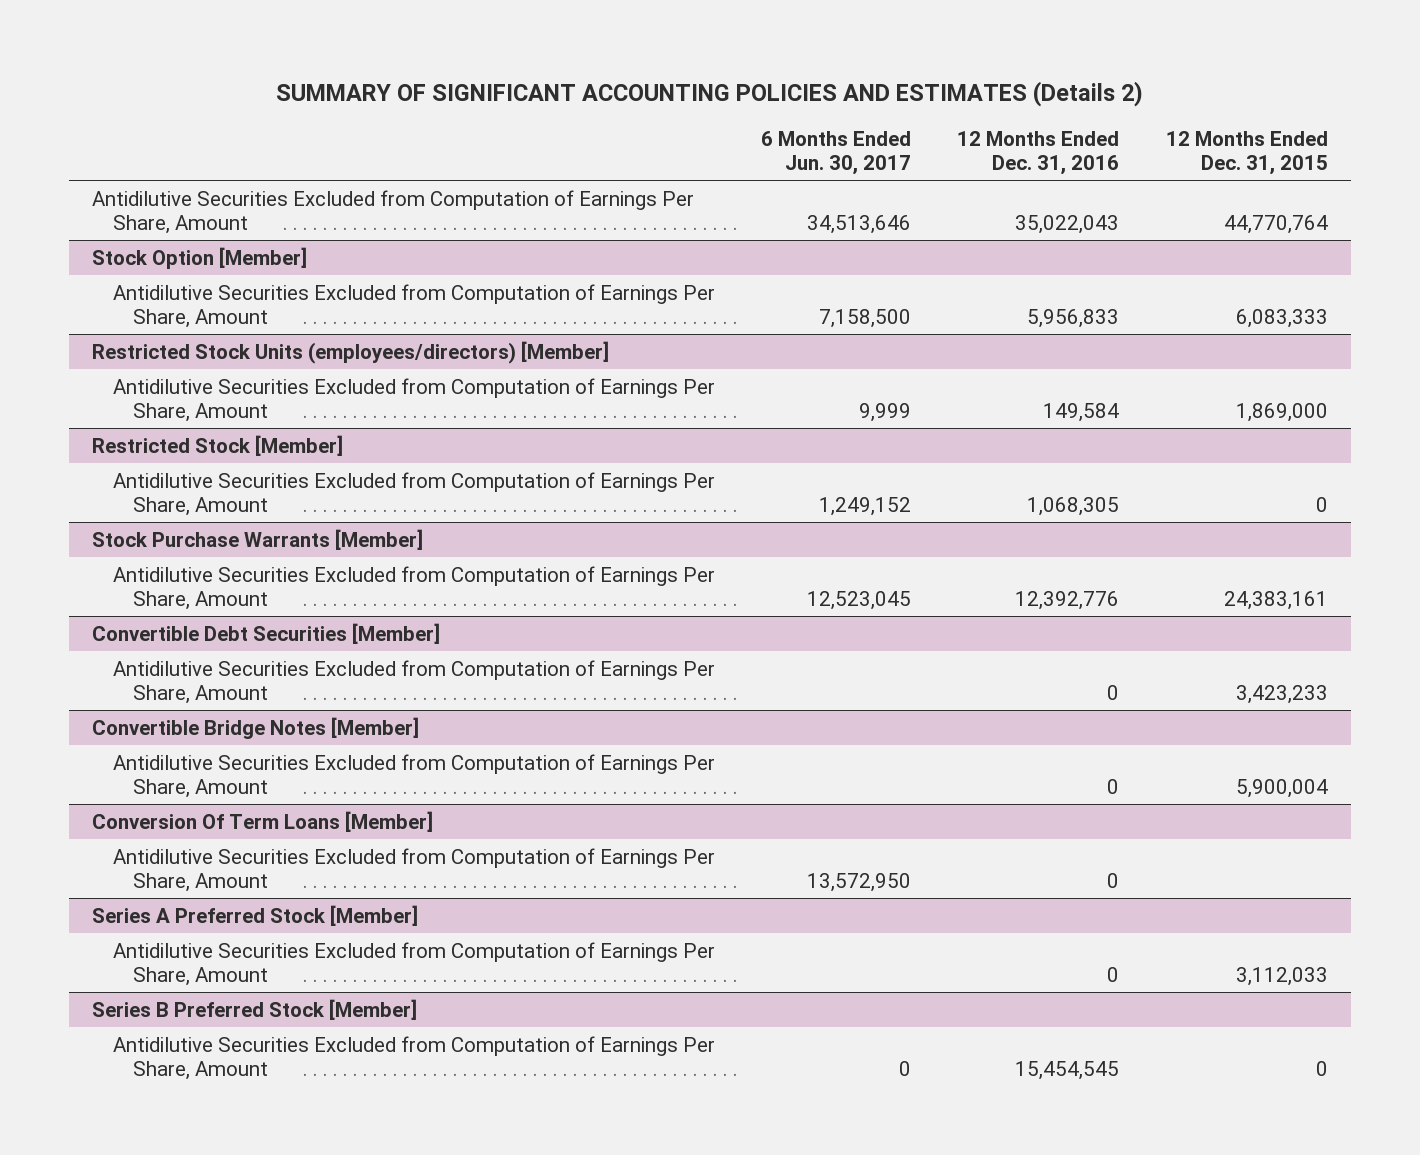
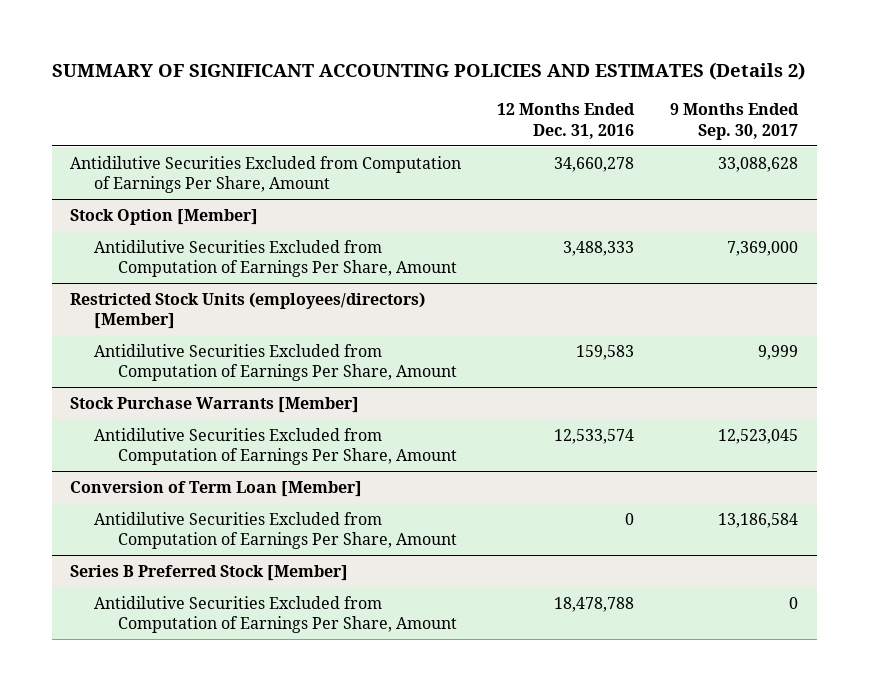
- | 6 Months Ended Jun. 30, 2017 | 12 Months Ended Dec. 31, 2016 | 12 Months Ended Dec. 31, 2015
+ | 12 Months Ended Dec. 31, 2016 | 9 Months Ended Sep. 30, 2017
- Antidilutive Securities Excluded from Computation of Earnings Per Share, Amount | 34,513,646 | 35,022,043 | 44,770,764
+ Antidilutive Securities Excluded from Computation of Earnings Per Share, Amount | 34,660,278 | 33,088,628
@ Stock Option [Member]
- Antidilutive Securities Excluded from Computation of Earnings Per Share, Amount | 7,158,500 | 5,956,833 | 6,083,333
+ Antidilutive Securities Excluded from Computation of Earnings Per Share, Amount | 3,488,333 | 7,369,000
@ Restricted Stock Units (employees/directors) [Member]
- Antidilutive Securities Excluded from Computation of Earnings Per Share, Amount | 9,999 | 149,584 | 1,869,000
- Restricted Stock [Member]
- Antidilutive Securities Excluded from Computation of Earnings Per Share, Amount | 1,249,152 | 1,068,305 | 0
@ Restricted Stock Units (employees/directors) [Member]
+ Antidilutive Securities Excluded from Computation of Earnings Per Share, Amount | 159,583 | 9,999
@ Stock Purchase Warrants [Member]
- Antidilutive Securities Excluded from Computation of Earnings Per Share, Amount | 12,523,045 | 12,392,776 | 24,383,161
- Convertible Debt Securities [Member]
- Antidilutive Securities Excluded from Computation of Earnings Per Share, Amount | | 0 | 3,423,233
- Convertible Bridge Notes [Member]
- Antidilutive Securities Excluded from Computation of Earnings Per Share, Amount | | 0 | 5,900,004
- Conversion Of Term Loans [Member]
- Antidilutive Securities Excluded from Computation of Earnings Per Share, Amount | 13,572,950 | 0 |
- Series A Preferred Stock [Member]
@ Stock Purchase Warrants [Member]
+ Antidilutive Securities Excluded from Computation of Earnings Per Share, Amount | 12,533,574 | 12,523,045
+ Conversion of Term Loan [Member]
@ Series B Preferred Stock [Member]
- Antidilutive Securities Excluded from Computation of Earnings Per Share, Amount | 0 | 15,454,545 | 0
+ Antidilutive Securities Excluded from Computation of Earnings Per Share, Amount | 18,478,788 | 0

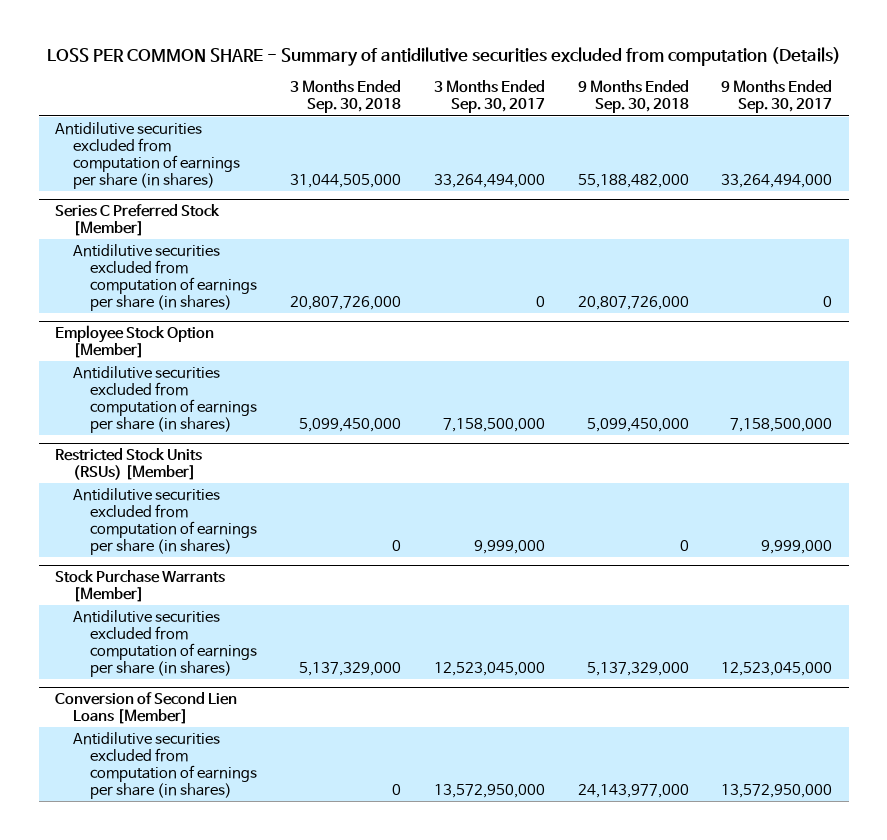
- SUMMARY OF SIGNIFICANT ACCOUNTING POLICIES AND ESTIMATES (Details 2)
+ LOSS PER COMMON SHARE - Summary of antidilutive securities excluded from computation (Details)
- | 12 Months Ended Dec. 31, 2016 | 9 Months Ended Sep. 30, 2017
+ | 3 Months Ended Sep. 30, 2018 | 3 Months Ended Sep. 30, 2017 | 9 Months Ended Sep. 30, 2018 | 9 Months Ended Sep. 30, 2017
- Antidilutive Securities Excluded from Computation of Earnings Per Share, Amount | 34,660,278 | 33,088,628
- Stock Option [Member]
- Antidilutive Securities Excluded from Computation of Earnings Per Share, Amount | 3,488,333 | 7,369,000
- Restricted Stock Units (employees/directors) [Member]
- Antidilutive Securities Excluded from Computation of Earnings Per Share, Amount | 159,583 | 9,999
+ Antidilutive securities excluded from computation of earnings per share (in shares) | 31,044,505,000 | 33,264,494,000 | 55,188,482,000 | 33,264,494,000
+ Series C Preferred Stock [Member]
+ Antidilutive securities excluded from computation of earnings per share (in shares) | 20,807,726,000 | 0 | 20,807,726,000 | 0
+ Employee Stock Option [Member]
+ Antidilutive securities excluded from computation of earnings per share (in shares) | 5,099,450,000 | 7,158,500,000 | 5,099,450,000 | 7,158,500,000
+ Restricted Stock Units (RSUs) [Member]
+ Antidilutive securities excluded from computation of earnings per share (in shares) | 0 | 9,999,000 | 0 | 9,999,000
@ Stock Purchase Warrants [Member]
- Antidilutive Securities Excluded from Computation of Earnings Per Share, Amount | 12,533,574 | 12,523,045
- Conversion of Term Loan [Member]
- Antidilutive Securities Excluded from Computation of Earnings Per Share, Amount | 0 | 13,186,584
- Series B Preferred Stock [Member]
- Antidilutive Securities Excluded from Computation of Earnings Per Share, Amount | 18,478,788 | 0
@ Stock Purchase Warrants [Member]
+ Antidilutive securities excluded from computation of earnings per share (in shares) | 5,137,329,000 | 12,523,045,000 | 5,137,329,000 | 12,523,045,000
+ Conversion of Second Lien Loans [Member]
+ Antidilutive securities excluded from computation of earnings per share (in shares) | 0 | 13,572,950,000 | 24,143,977,000 | 13,572,950,000

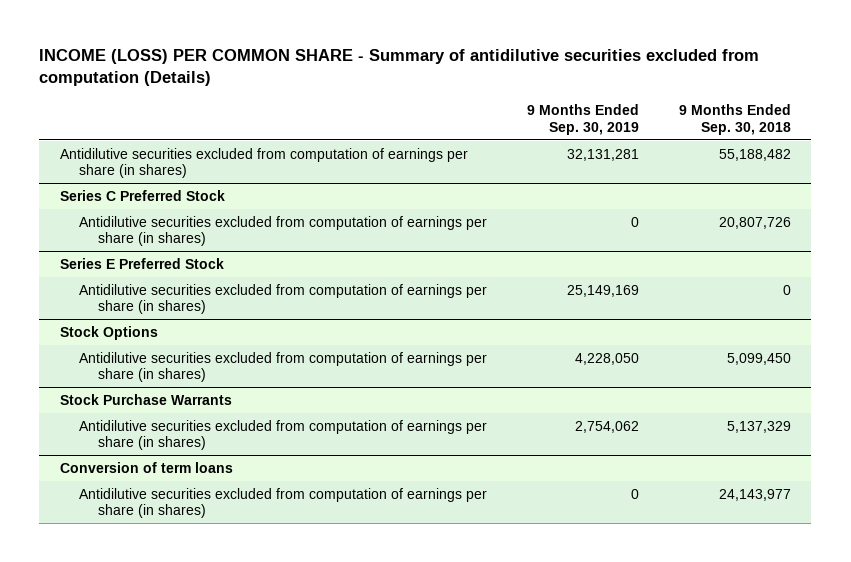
- LOSS PER COMMON SHARE - Summary of antidilutive securities excluded from computation (Details)
+ INCOME (LOSS) PER COMMON SHARE - Summary of antidilutive securities excluded from computation (Details)
- | 3 Months Ended Sep. 30, 2018 | 3 Months Ended Sep. 30, 2017 | 9 Months Ended Sep. 30, 2018 | 9 Months Ended Sep. 30, 2017
+ | 9 Months Ended Sep. 30, 2019 | 9 Months Ended Sep. 30, 2018
- Antidilutive securities excluded from computation of earnings per share (in shares) | 31,044,505,000 | 33,264,494,000 | 55,188,482,000 | 33,264,494,000
- Series C Preferred Stock [Member]
- Antidilutive securities excluded from computation of earnings per share (in shares) | 20,807,726,000 | 0 | 20,807,726,000 | 0
- Employee Stock Option [Member]
- Antidilutive securities excluded from computation of earnings per share (in shares) | 5,099,450,000 | 7,158,500,000 | 5,099,450,000 | 7,158,500,000
- Restricted Stock Units (RSUs) [Member]
+ Antidilutive securities excluded from computation of earnings per share (in shares) | 32,131,281 | 55,188,482
+ Series C Preferred Stock
+ Antidilutive securities excluded from computation of earnings per share (in shares) | 0 | 20,807,726
+ Series E Preferred Stock
- Stock Purchase Warrants [Member]
- Antidilutive securities excluded from computation of earnings per share (in shares) | 5,137,329,000 | 12,523,045,000 | 5,137,329,000 | 12,523,045,000
- Conversion of Second Lien Loans [Member]
- Antidilutive securities excluded from computation of earnings per share (in shares) | 0 | 13,572,950,000 | 24,143,977,000 | 13,572,950,000
+ Stock Options
+ Antidilutive securities excluded from computation of earnings per share (in shares) | 4,228,050 | 5,099,450
+ Stock Purchase Warrants
+ Antidilutive securities excluded from computation of earnings per share (in shares) | 2,754,062 | 5,137,329
+ Conversion of term loans
+ Antidilutive securities excluded from computation of earnings per share (in shares) | 0 | 24,143,977

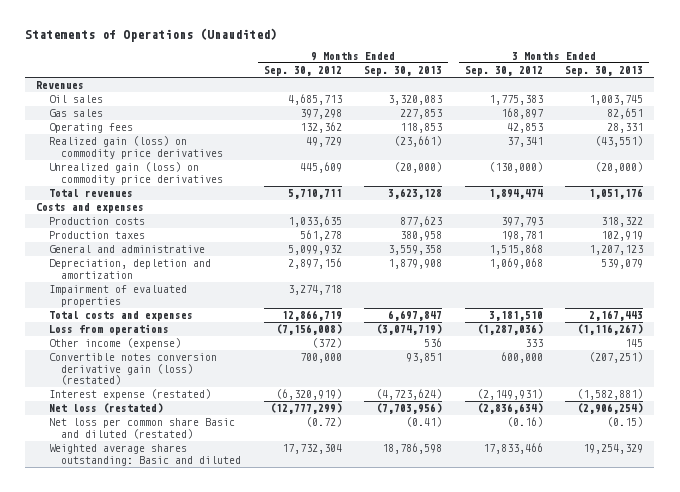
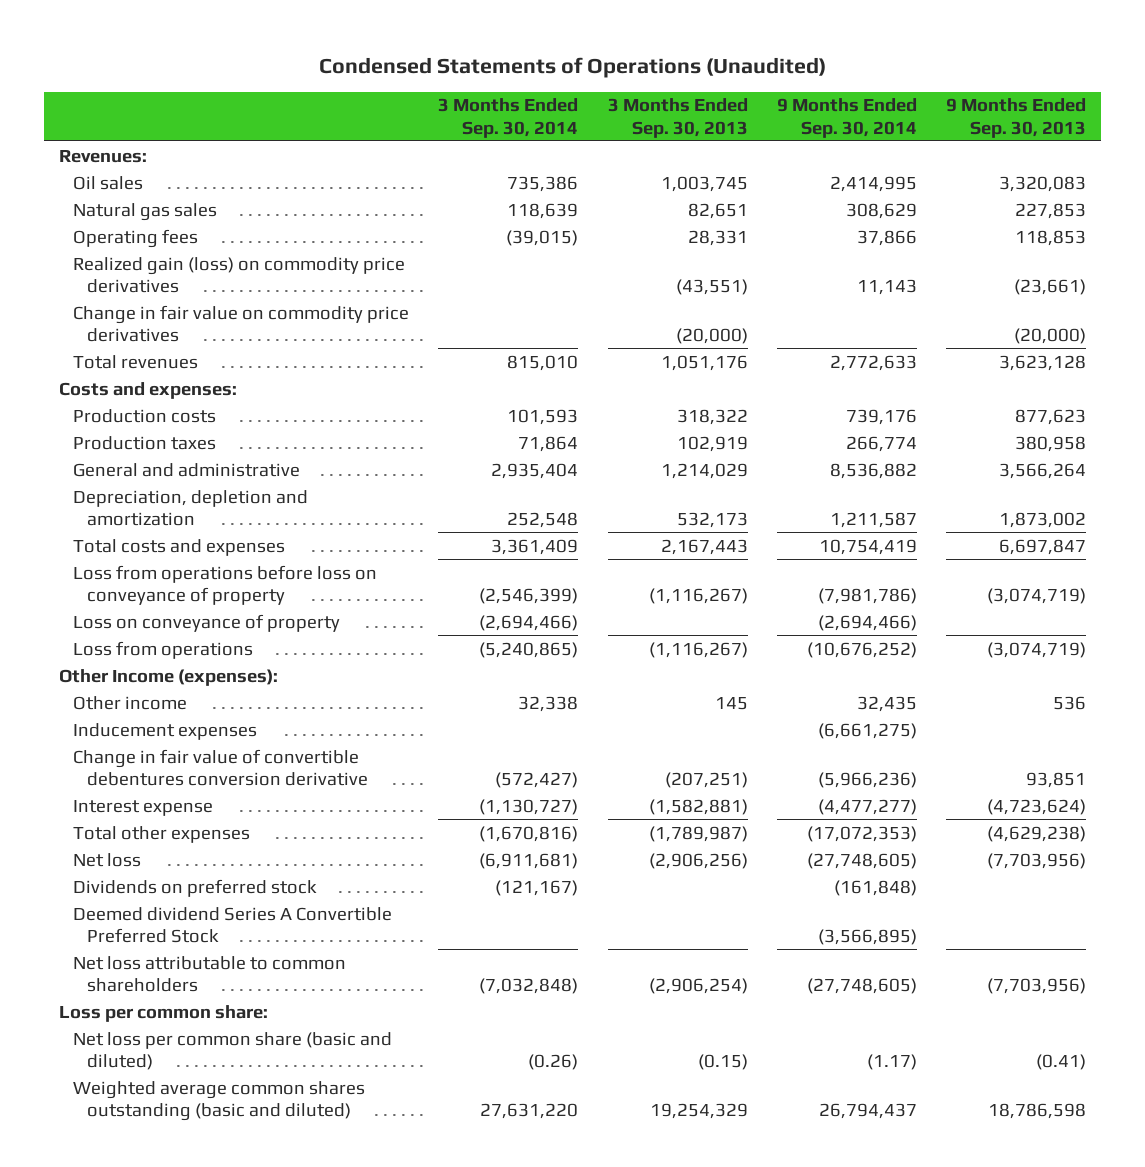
- Statements of Operations (Unaudited)
+ Condensed Statements of Operations (Unaudited)
- | 9 Months Ended Sep. 30, 2012 | 9 Months Ended Sep. 30, 2013 | 3 Months Ended Sep. 30, 2012 | 3 Months Ended Sep. 30, 2013
+ | 3 Months Ended Sep. 30, 2014 | 3 Months Ended Sep. 30, 2013 | 9 Months Ended Sep. 30, 2014 | 9 Months Ended Sep. 30, 2013
- Revenues
+ Revenues:
- Gas sales | 397,298 | 227,853 | 168,897 | 82,651
+ Natural gas sales | 118,639 | 82,651 | 308,629 | 227,853
- Unrealized gain (loss) on commodity price derivatives | 445,609 | (20,000) | (130,000) | (20,000)
+ Change in fair value on commodity price derivatives | | (20,000) | | (20,000)
- Costs and expenses
+ Costs and expenses:
- General and administrative | 5,099,932 | 3,559,358 | 1,515,868 | 1,207,123
- Depreciation, depletion and amortization | 2,897,156 | 1,879,908 | 1,069,068 | 539,079
- Impairment of evaluated properties | 3,274,718 | | |
+ General and administrative | 2,935,404 | 1,214,029 | 8,536,882 | 3,566,264
+ Depreciation, depletion and amortization | 252,548 | 532,173 | 1,211,587 | 1,873,002
+ Loss from operations before loss on conveyance of property | (2,546,399) | (1,116,267) | (7,981,786) | (3,074,719)
+ Loss on conveyance of property | (2,694,466) | | (2,694,466) |
- Other income (expense) | (372) | 536 | 333 | 145
- Convertible notes conversion derivative gain (loss) (restated) | 700,000 | 93,851 | 600,000 | (207,251)
- Interest expense (restated) | (6,320,919) | (4,723,624) | (2,149,931) | (1,582,881)
- Net loss (restated) | (12,777,299) | (7,703,956) | (2,836,634) | (2,906,254)
- Net loss per common share Basic and diluted (restated) | (0.72) | (0.41) | (0.16) | (0.15)
- Weighted average shares outstanding: Basic and diluted | 17,732,304 | 18,786,598 | 17,833,466 | 19,254,329
+ Other Income (expenses):
+ Other income | 32,338 | 145 | 32,435 | 536
+ Inducement expenses | | | (6,661,275) |
+ Change in fair value of convertible debentures conversion derivative | (572,427) | (207,251) | (5,966,236) | 93,851
+ Interest expense | (1,130,727) | (1,582,881) | (4,477,277) | (4,723,624)
+ Total other expenses | (1,670,816) | (1,789,987) | (17,072,353) | (4,629,238)
+ Net loss | (6,911,681) | (2,906,256) | (27,748,605) | (7,703,956)
+ Dividends on preferred stock | (121,167) | | (161,848) |
+ Deemed dividend Series A Convertible Preferred Stock | | | (3,566,895) |
+ Net loss attributable to common shareholders | (7,032,848) | (2,906,254) | (27,748,605) | (7,703,956)
+ Loss per common share:
+ Net loss per common share (basic and diluted) | (0.26) | (0.15) | (1.17) | (0.41)
+ Weighted average common shares outstanding (basic and diluted) | 27,631,220 | 19,254,329 | 26,794,437 | 18,786,598

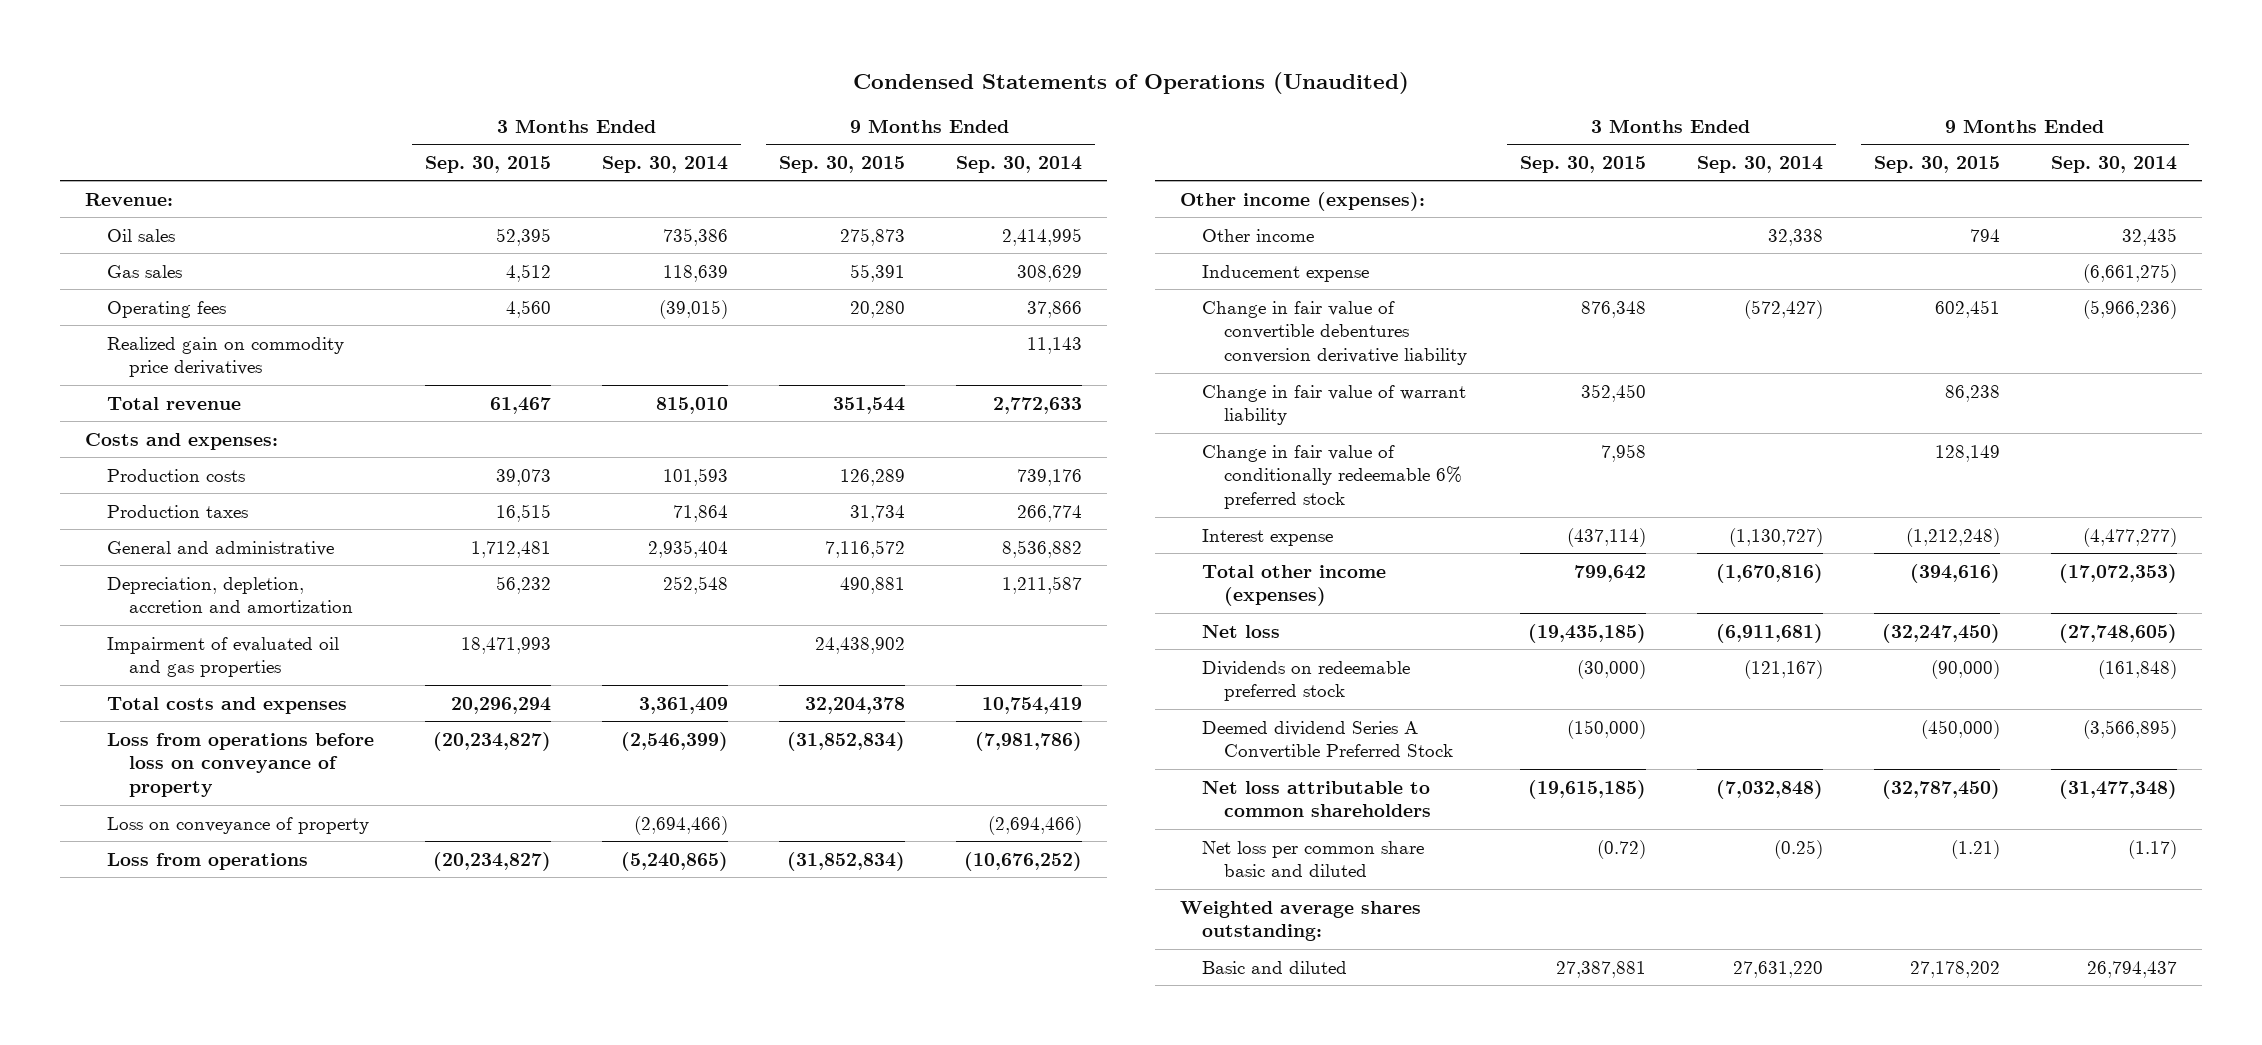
- | 3 Months Ended Sep. 30, 2014 | 3 Months Ended Sep. 30, 2013 | 9 Months Ended Sep. 30, 2014 | 9 Months Ended Sep. 30, 2013
+ | 3 Months Ended Sep. 30, 2015 | 3 Months Ended Sep. 30, 2014 | 9 Months Ended Sep. 30, 2015 | 9 Months Ended Sep. 30, 2014
- Revenues:
+ Revenue:
- Natural gas sales | 118,639 | 82,651 | 308,629 | 227,853
+ Gas sales | 4,512 | 118,639 | 55,391 | 308,629
- Realized gain (loss) on commodity price derivatives | | (43,551) | 11,143 | (23,661)
- Change in fair value on commodity price derivatives | | (20,000) | | (20,000)
- Total revenues | 815,010 | 1,051,176 | 2,772,633 | 3,623,128
+ Realized gain on commodity price derivatives | | | | 11,143
+ Total revenue | 61,467 | 815,010 | 351,544 | 2,772,633
- Depreciation, depletion and amortization | 252,548 | 532,173 | 1,211,587 | 1,873,002
+ Depreciation, depletion, accretion and amortization | 56,232 | 252,548 | 490,881 | 1,211,587
+ Impairment of evaluated oil and gas properties | 18,471,993 | | 24,438,902 |
- Other Income (expenses):
+ Other income (expenses):
- Inducement expenses | | | (6,661,275) |
- Change in fair value of convertible debentures conversion derivative | (572,427) | (207,251) | (5,966,236) | 93,851
+ Inducement expense | | | | (6,661,275)
+ Change in fair value of convertible debentures conversion derivative liability | 876,348 | (572,427) | 602,451 | (5,966,236)
+ Change in fair value of warrant liability | 352,450 | | 86,238 |
+ Change in fair value of conditionally redeemable 6% preferred stock | 7,958 | | 128,149 |
- Total other expenses | (1,670,816) | (1,789,987) | (17,072,353) | (4,629,238)
+ Total other income (expenses) | 799,642 | (1,670,816) | (394,616) | (17,072,353)
- Dividends on preferred stock | (121,167) | | (161,848) |
+ Dividends on redeemable preferred stock | (30,000) | (121,167) | (90,000) | (161,848)
- Net loss attributable to common shareholders | (7,032,848) | (2,906,254) | (27,748,605) | (7,703,956)
- Loss per common share:
- Net loss per common share (basic and diluted) | (0.26) | (0.15) | (1.17) | (0.41)
- Weighted average common shares outstanding (basic and diluted) | 27,631,220 | 19,254,329 | 26,794,437 | 18,786,598
+ Net loss attributable to common shareholders | (19,615,185) | (7,032,848) | (32,787,450) | (31,477,348)
+ Net loss per common share basic and diluted | (0.72) | (0.25) | (1.21) | (1.17)
+ Weighted average shares outstanding:
+ Basic and diluted | 27,387,881 | 27,631,220 | 27,178,202 | 26,794,437

